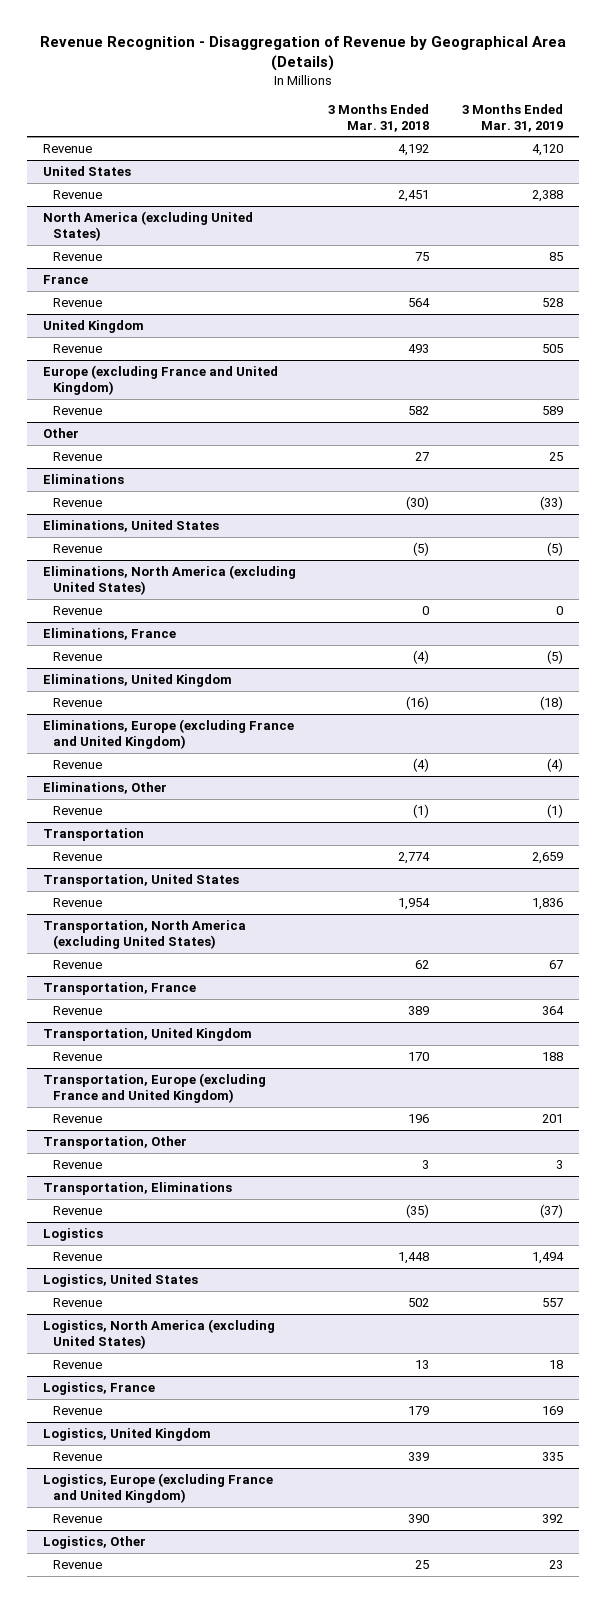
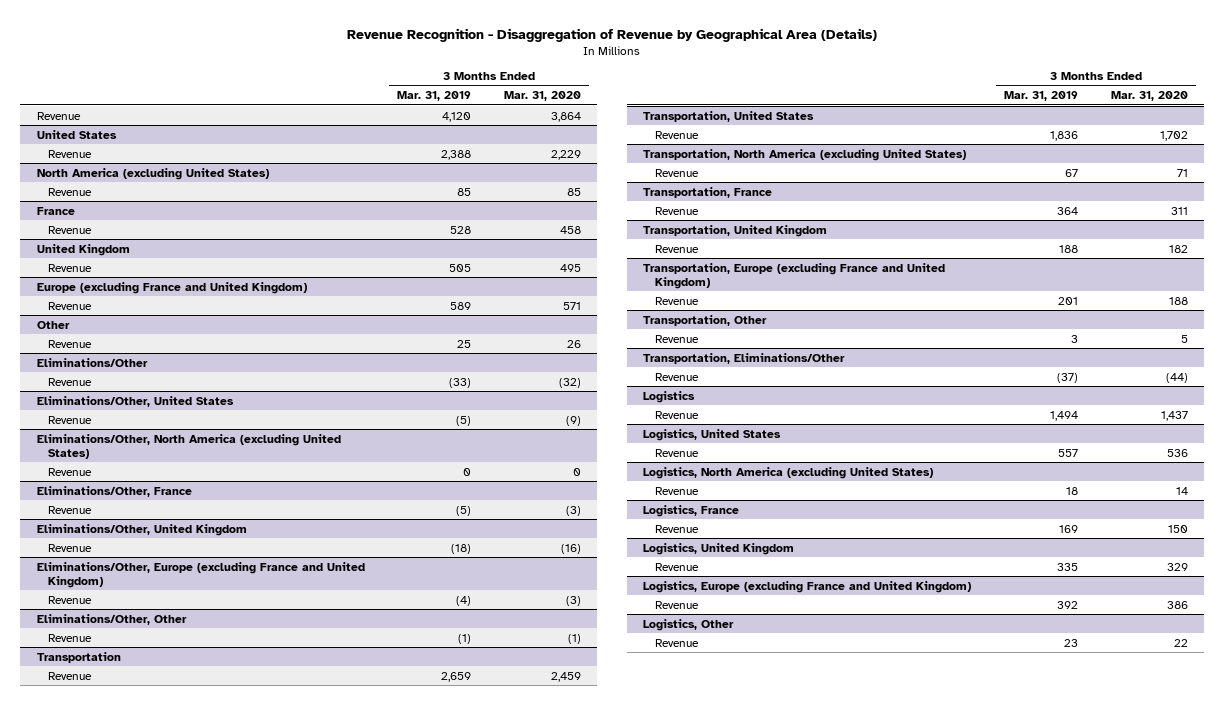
- | 3 Months Ended Mar. 31, 2018 | 3 Months Ended Mar. 31, 2019
+ | 3 Months Ended Mar. 31, 2019 | 3 Months Ended Mar. 31, 2020
- Eliminations
+ Eliminations/Other
- Eliminations, United States
+ Eliminations/Other, United States
- Eliminations, North America (excluding United States)
+ Eliminations/Other, North America (excluding United States)
- Eliminations, France
+ Eliminations/Other, France
- Eliminations, United Kingdom
+ Eliminations/Other, United Kingdom
- Eliminations, Europe (excluding France and United Kingdom)
+ Eliminations/Other, Europe (excluding France and United Kingdom)
- Eliminations, Other
+ Eliminations/Other, Other
- Transportation, Eliminations
+ Transportation, Eliminations/Other

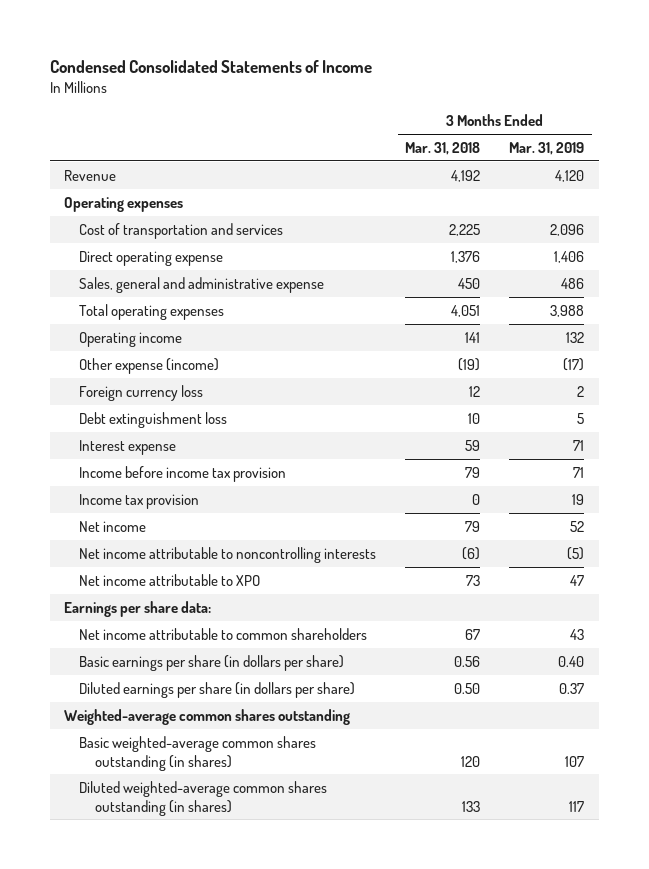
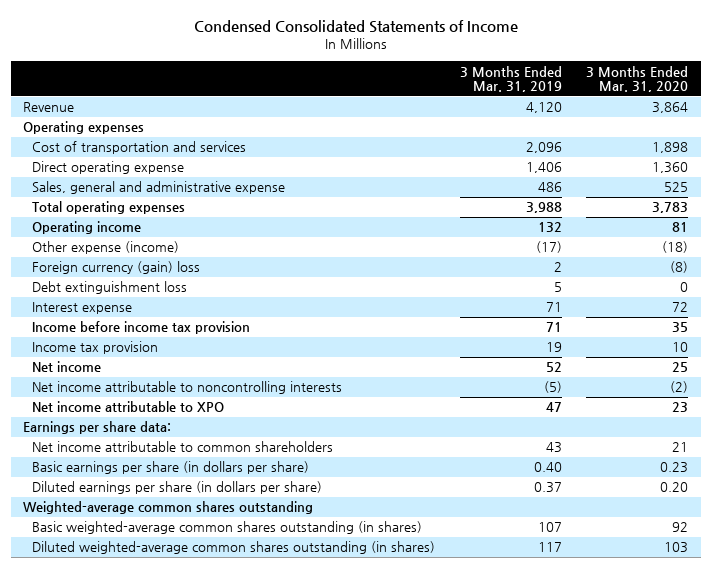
- | 3 Months Ended Mar. 31, 2018 | 3 Months Ended Mar. 31, 2019
+ | 3 Months Ended Mar. 31, 2019 | 3 Months Ended Mar. 31, 2020
- Foreign currency loss | 12 | 2
+ Foreign currency (gain) loss | 2 | (8)

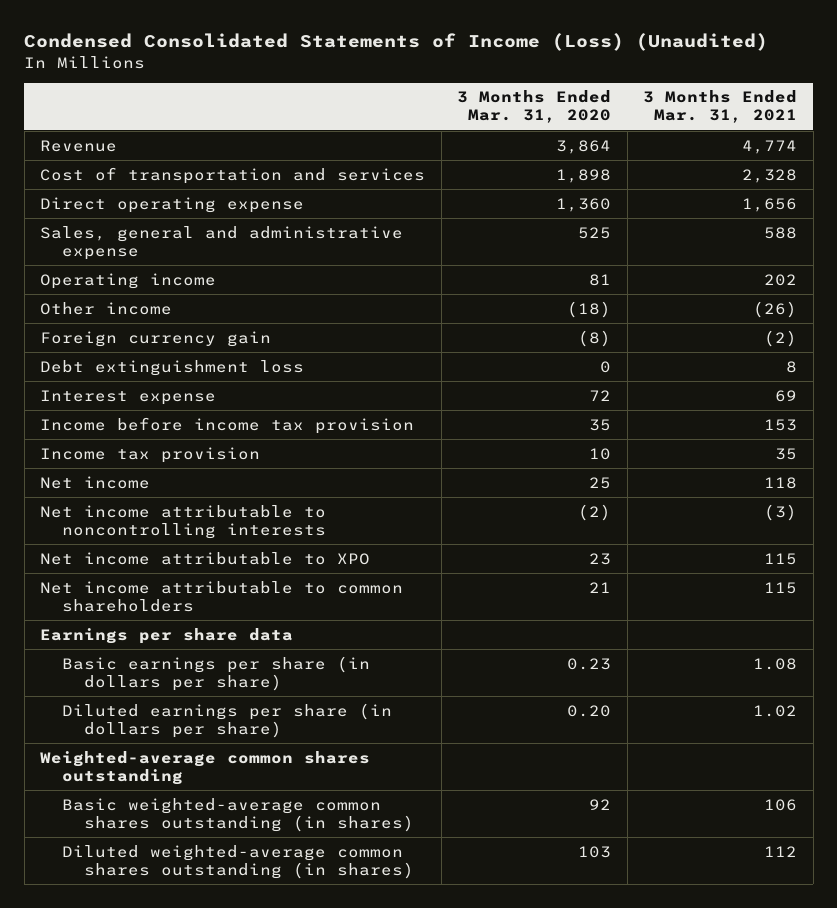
- Condensed Consolidated Statements of Income
+ Condensed Consolidated Statements of Income (Loss) (Unaudited)
- | 3 Months Ended Mar. 31, 2019 | 3 Months Ended Mar. 31, 2020
+ | 3 Months Ended Mar. 31, 2020 | 3 Months Ended Mar. 31, 2021
- Operating expenses
- Total operating expenses | 3,988 | 3,783
- Other expense (income) | (17) | (18)
- Foreign currency (gain) loss | 2 | (8)
+ Other income | (18) | (26)
+ Foreign currency gain | (8) | (2)
- Earnings per share data:
+ Earnings per share data

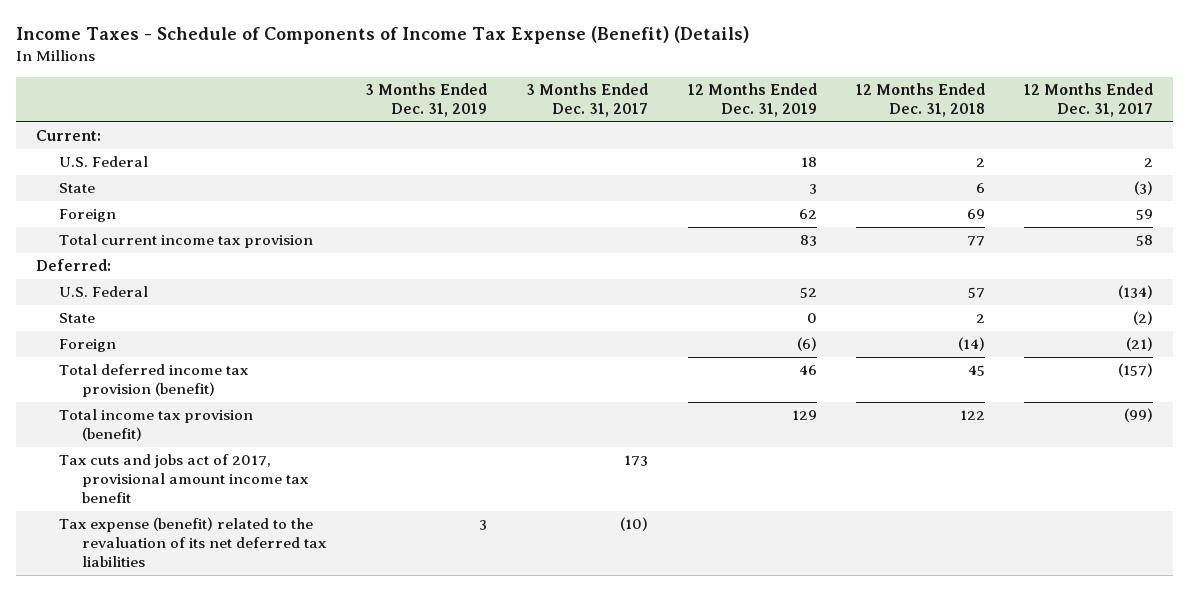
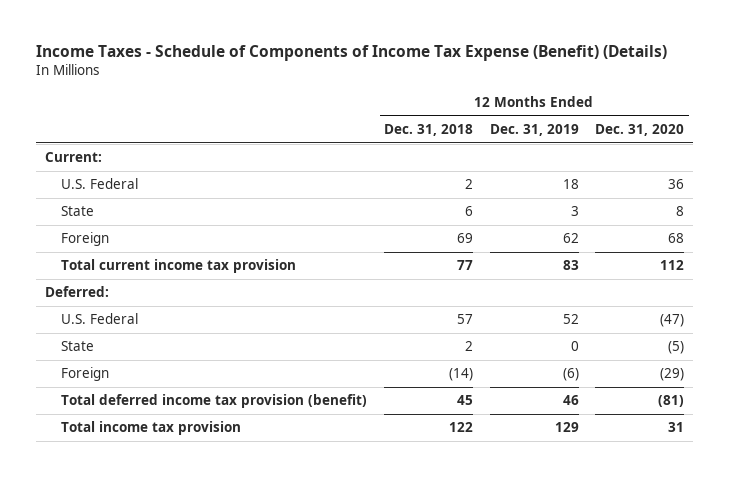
- | 3 Months Ended Dec. 31, 2019 | 3 Months Ended Dec. 31, 2017 | 12 Months Ended Dec. 31, 2019 | 12 Months Ended Dec. 31, 2018 | 12 Months Ended Dec. 31, 2017
+ | 12 Months Ended Dec. 31, 2018 | 12 Months Ended Dec. 31, 2019 | 12 Months Ended Dec. 31, 2020
- Total income tax provision (benefit) | | | 129 | 122 | (99)
- Tax cuts and jobs act of 2017, provisional amount income tax benefit | | 173 | | |
- Tax expense (benefit) related to the revaluation of its net deferred tax liabilities | 3 | (10) | | |
+ Total income tax provision | 122 | 129 | 31

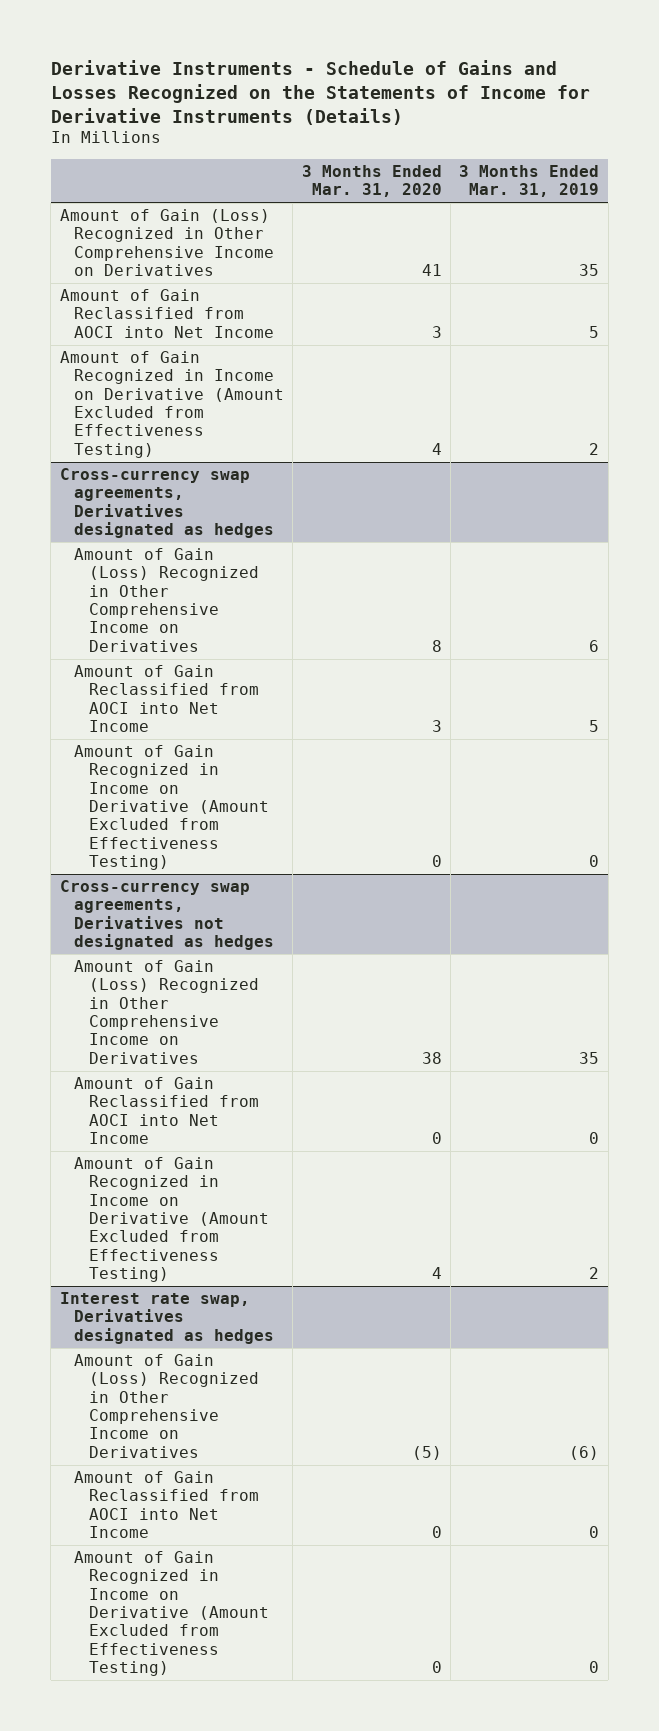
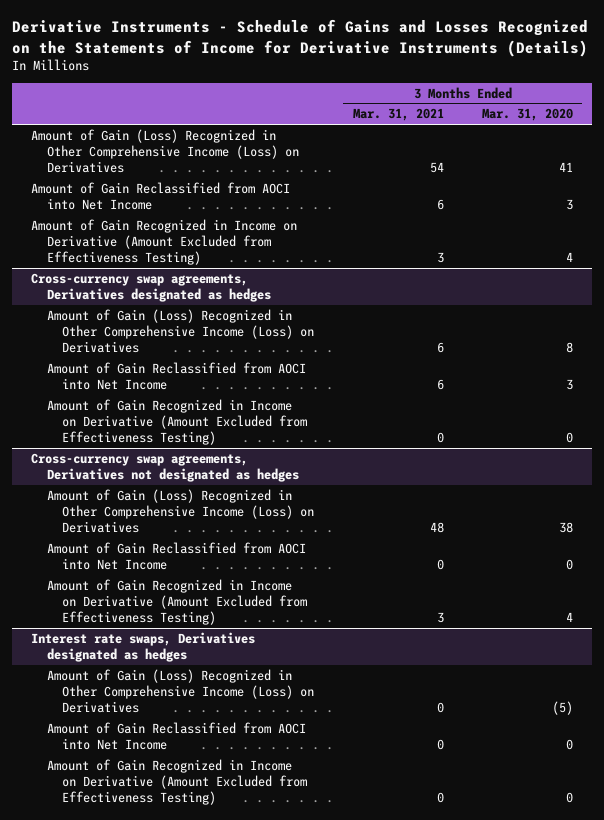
- | 3 Months Ended Mar. 31, 2020 | 3 Months Ended Mar. 31, 2019
+ | 3 Months Ended Mar. 31, 2021 | 3 Months Ended Mar. 31, 2020
- Amount of Gain (Loss) Recognized in Other Comprehensive Income on Derivatives | 41 | 35
+ Amount of Gain (Loss) Recognized in Other Comprehensive Income (Loss) on Derivatives | 54 | 41
@ Cross-currency swap agreements, Derivatives designated as hedges
- Amount of Gain (Loss) Recognized in Other Comprehensive Income on Derivatives | 8 | 6
+ Amount of Gain (Loss) Recognized in Other Comprehensive Income (Loss) on Derivatives | 6 | 8
@ Cross-currency swap agreements, Derivatives not designated as hedges
- Amount of Gain (Loss) Recognized in Other Comprehensive Income on Derivatives | 38 | 35
+ Amount of Gain (Loss) Recognized in Other Comprehensive Income (Loss) on Derivatives | 48 | 38
- Interest rate swap, Derivatives designated as hedges
- Amount of Gain (Loss) Recognized in Other Comprehensive Income on Derivatives | (5) | (6)
+ Interest rate swaps, Derivatives designated as hedges
+ Amount of Gain (Loss) Recognized in Other Comprehensive Income (Loss) on Derivatives | 0 | (5)

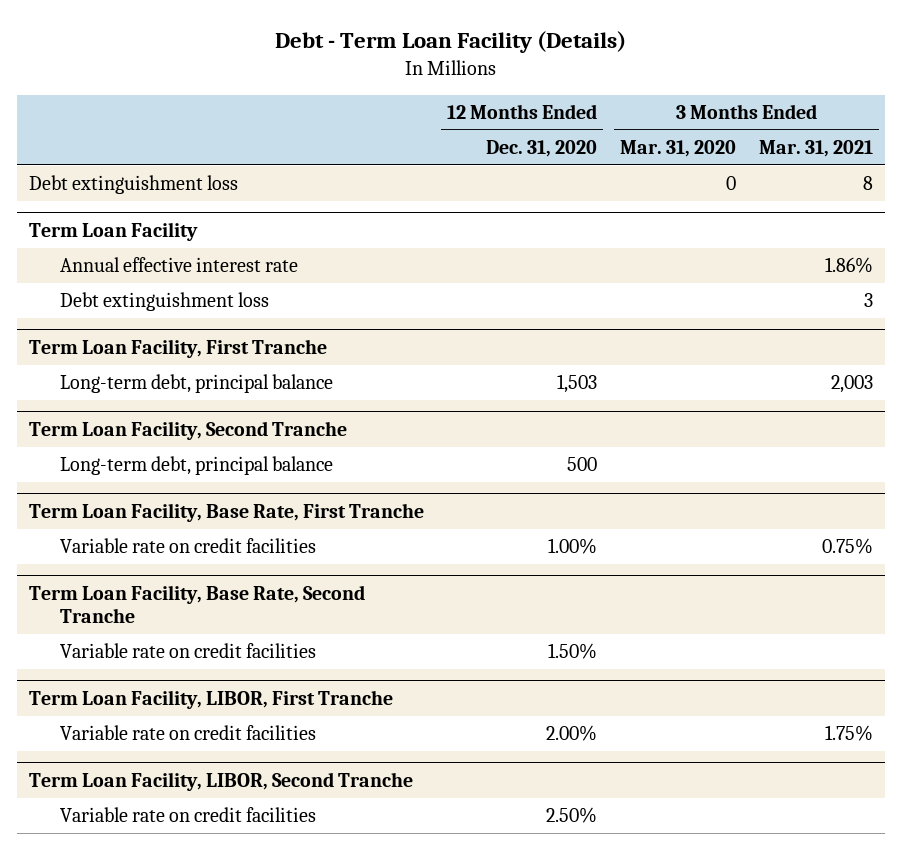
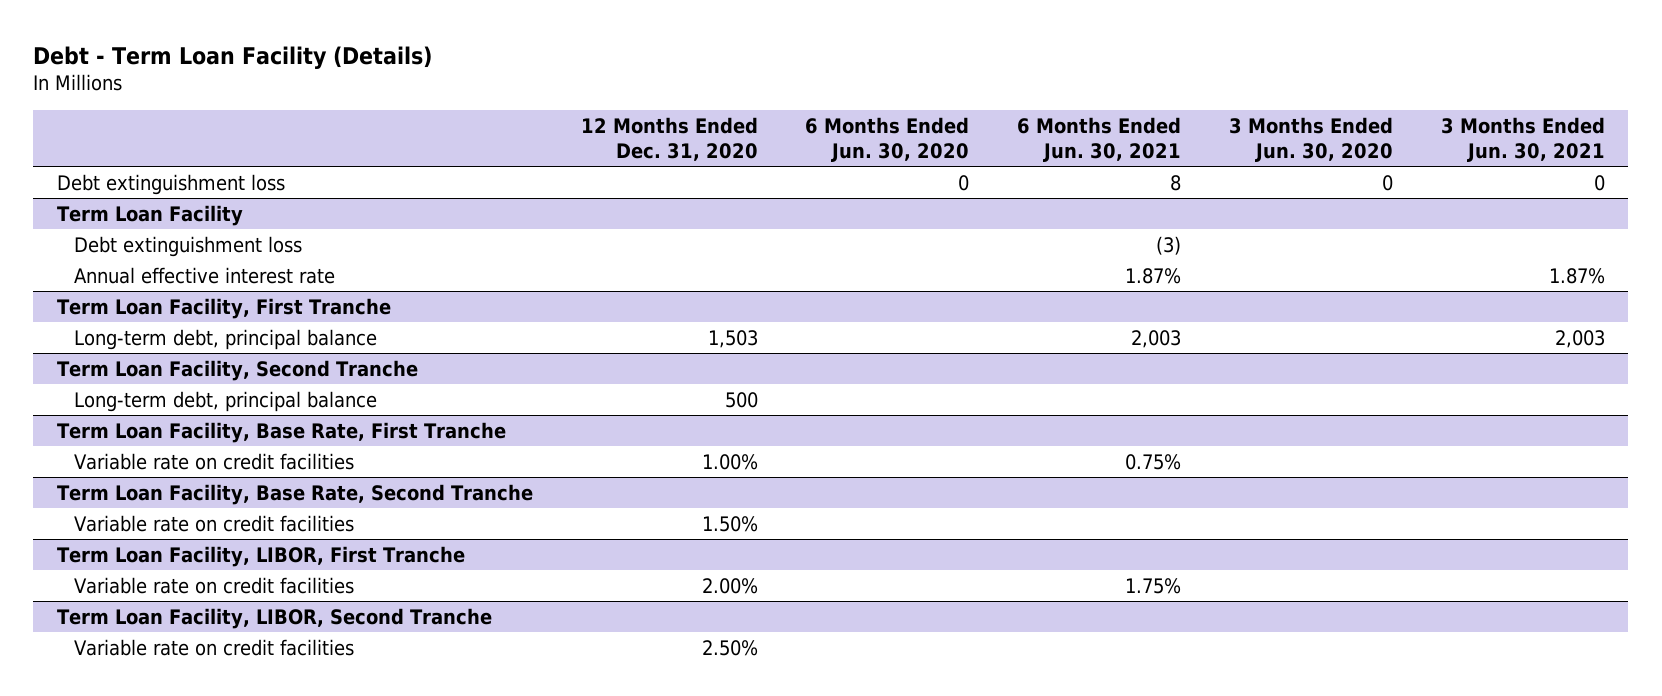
- | 12 Months Ended Dec. 31, 2020 | 3 Months Ended Mar. 31, 2020 | 3 Months Ended Mar. 31, 2021
+ | 12 Months Ended Dec. 31, 2020 | 6 Months Ended Jun. 30, 2020 | 6 Months Ended Jun. 30, 2021 | 3 Months Ended Jun. 30, 2020 | 3 Months Ended Jun. 30, 2021
@ Term Loan Facility
moved down: Annual effective interest rate | | | 1.87% | | 1.87%

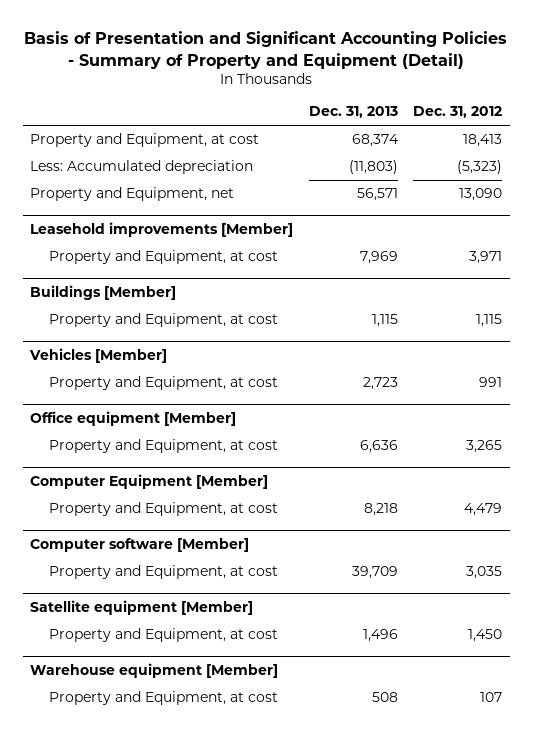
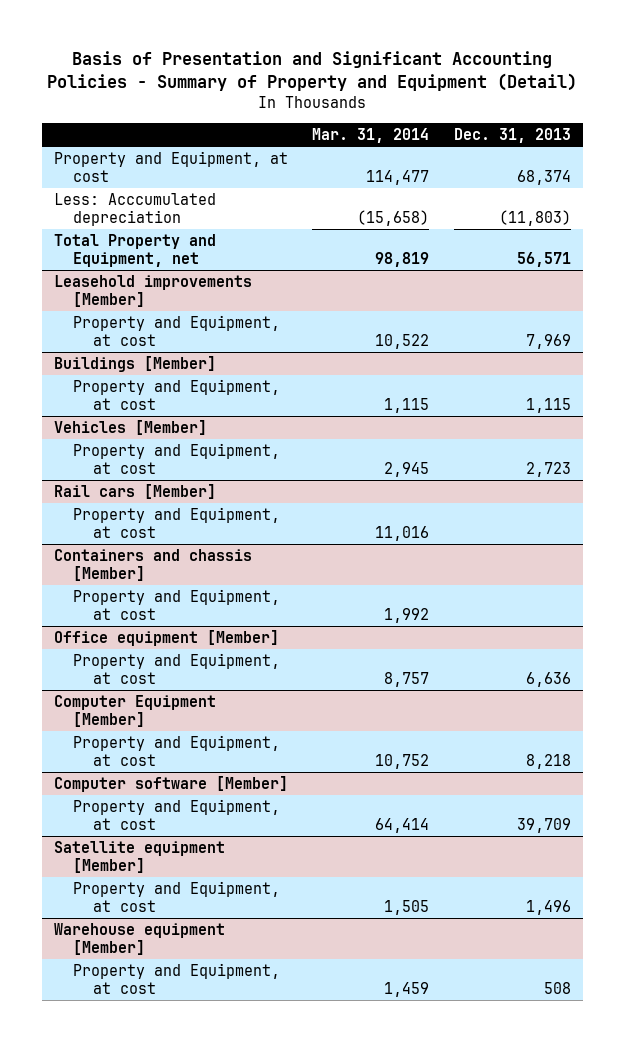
- | Dec. 31, 2013 | Dec. 31, 2012
+ | Mar. 31, 2014 | Dec. 31, 2013
- Less: Accumulated depreciation | (11,803) | (5,323)
- Property and Equipment, net | 56,571 | 13,090
+ Less: Acccumulated depreciation | (15,658) | (11,803)
+ Total Property and Equipment, net | 98,819 | 56,571
+ Rail cars [Member]
+ Property and Equipment, at cost | 11,016 |
+ Containers and chassis [Member]
+ Property and Equipment, at cost | 1,992 |

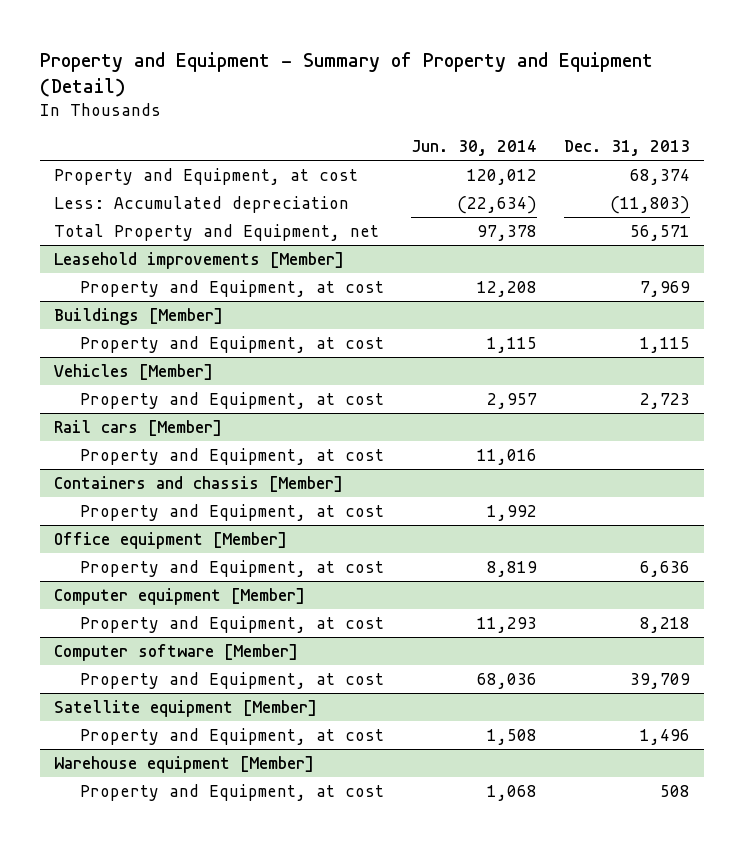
- Basis of Presentation and Significant Accounting Policies - Summary of Property and Equipment (Detail)
+ Property and Equipment - Summary of Property and Equipment (Detail)
- | Mar. 31, 2014 | Dec. 31, 2013
+ | Jun. 30, 2014 | Dec. 31, 2013
- Less: Acccumulated depreciation | (15,658) | (11,803)
+ Less: Accumulated depreciation | (22,634) | (11,803)
- Computer Equipment [Member]
+ Computer equipment [Member]

